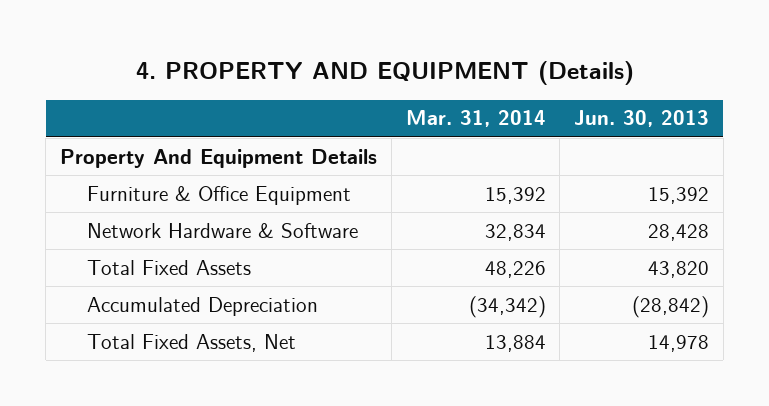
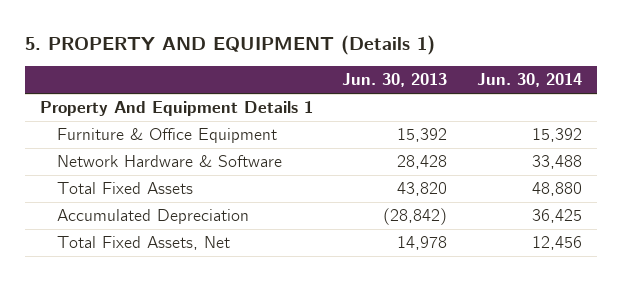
- 4. PROPERTY AND EQUIPMENT (Details)
+ 5. PROPERTY AND EQUIPMENT (Details 1)
- | Mar. 31, 2014 | Jun. 30, 2013
+ | Jun. 30, 2013 | Jun. 30, 2014
- Property And Equipment Details
+ Property And Equipment Details 1

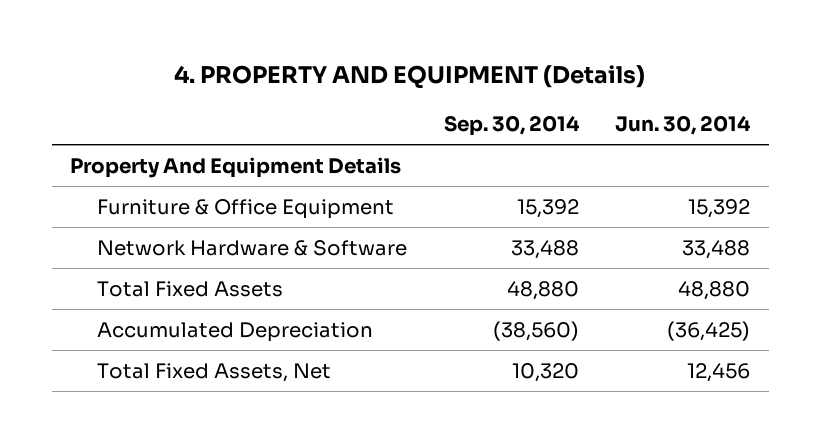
- 5. PROPERTY AND EQUIPMENT (Details 1)
+ 4. PROPERTY AND EQUIPMENT (Details)
- | Jun. 30, 2013 | Jun. 30, 2014
+ | Sep. 30, 2014 | Jun. 30, 2014
- Property And Equipment Details 1
+ Property And Equipment Details
- Accumulated Depreciation | (28,842) | 36,425
+ Accumulated Depreciation | (38,560) | (36,425)

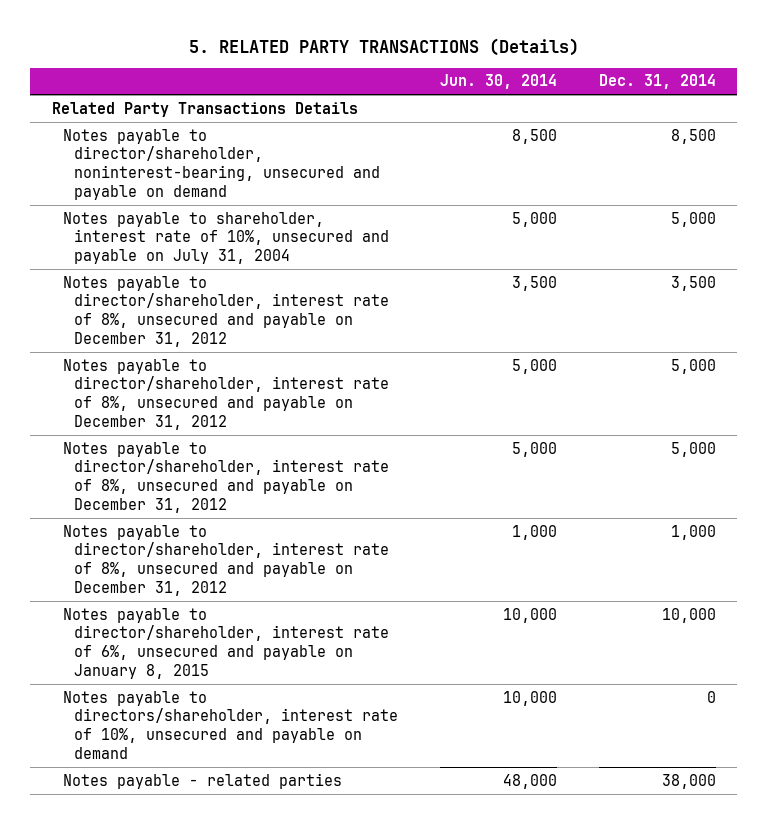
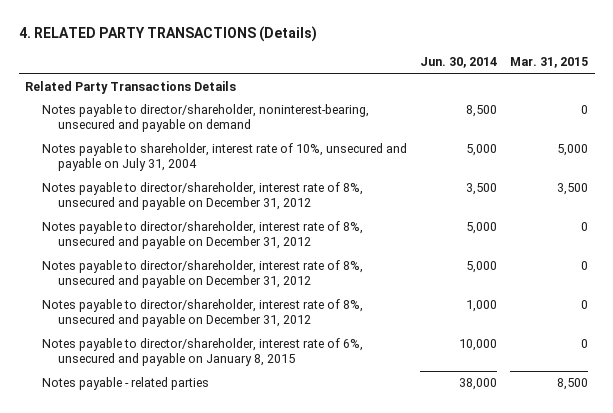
- 5. RELATED PARTY TRANSACTIONS (Details)
+ 4. RELATED PARTY TRANSACTIONS (Details)
- | Jun. 30, 2014 | Dec. 31, 2014
+ | Jun. 30, 2014 | Mar. 31, 2015
- Notes payable to directors/shareholder, interest rate of 10%, unsecured and payable on demand | 10,000 | 0
- Notes payable - related parties | 48,000 | 38,000
+ Notes payable - related parties | 38,000 | 8,500

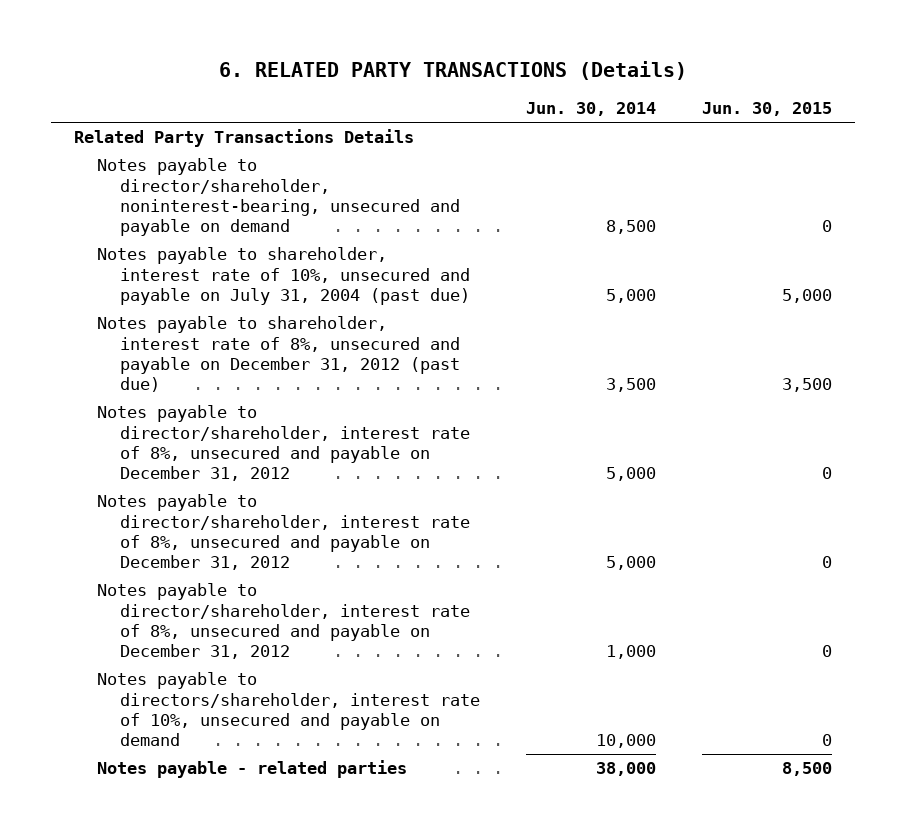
- 4. RELATED PARTY TRANSACTIONS (Details)
+ 6. RELATED PARTY TRANSACTIONS (Details)
- | Jun. 30, 2014 | Mar. 31, 2015
+ | Jun. 30, 2014 | Jun. 30, 2015
- Notes payable to shareholder, interest rate of 10%, unsecured and payable on July 31, 2004 | 5,000 | 5,000
- Notes payable to director/shareholder, interest rate of 8%, unsecured and payable on December 31, 2012 | 3,500 | 3,500
+ Notes payable to shareholder, interest rate of 10%, unsecured and payable on July 31, 2004 (past due) | 5,000 | 5,000
+ Notes payable to shareholder, interest rate of 8%, unsecured and payable on December 31, 2012 (past due) | 3,500 | 3,500
- Notes payable to director/shareholder, interest rate of 6%, unsecured and payable on January 8, 2015 | 10,000 | 0
+ Notes payable to directors/shareholder, interest rate of 10%, unsecured and payable on demand | 10,000 | 0

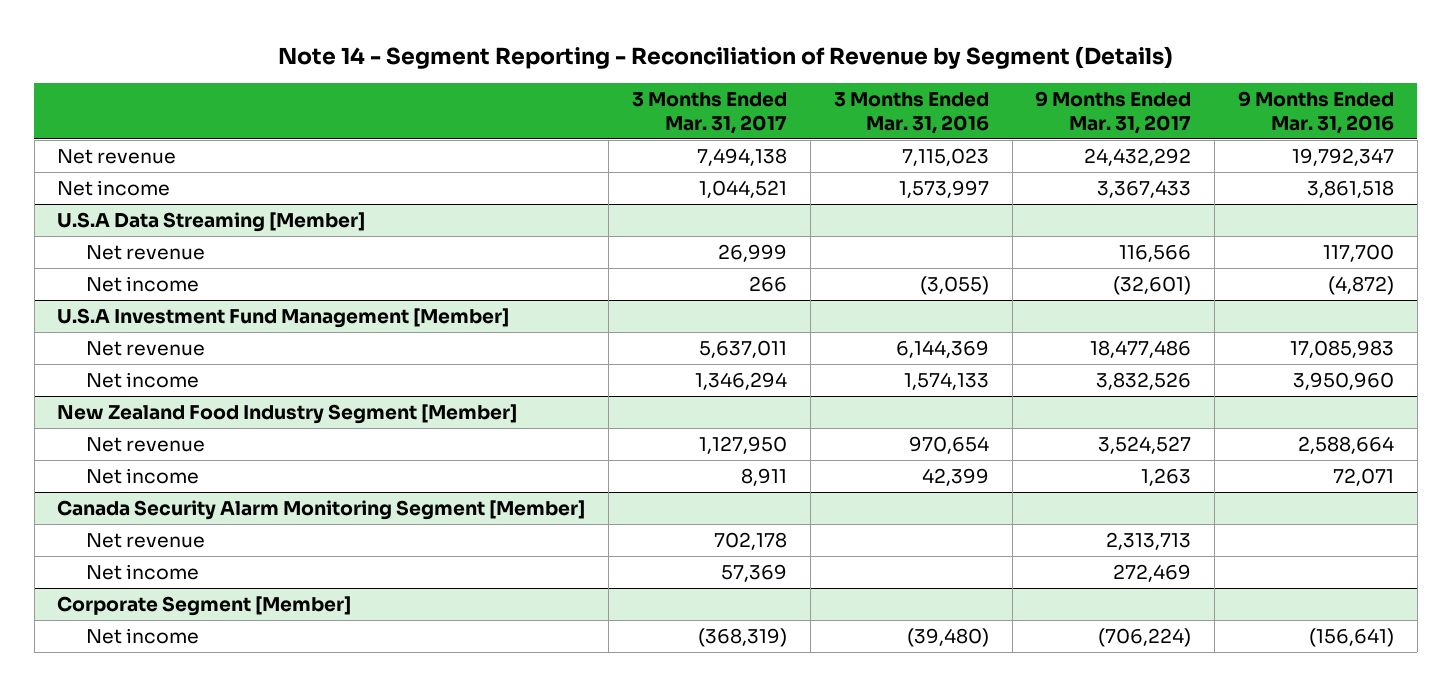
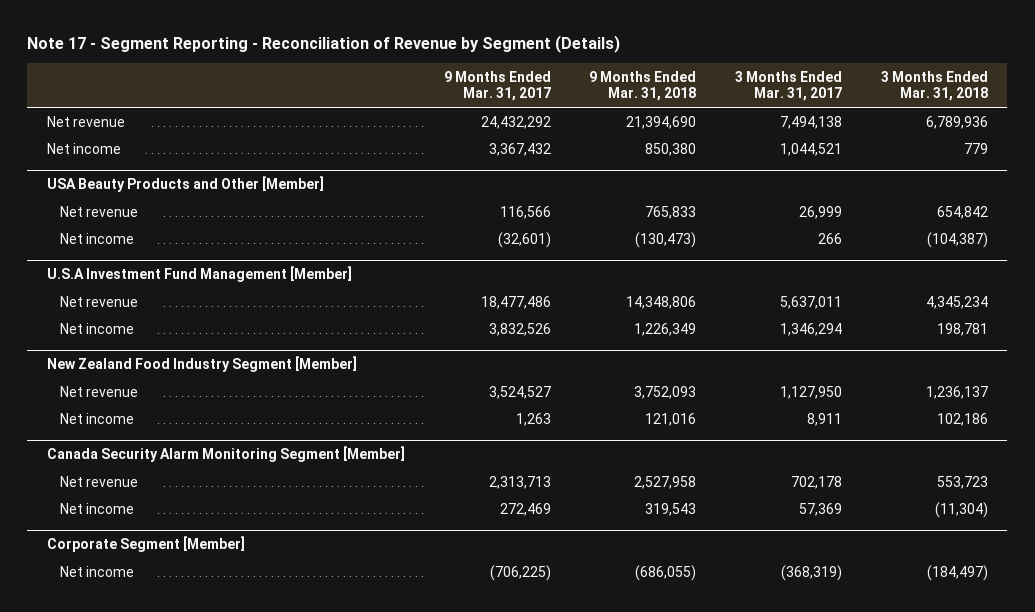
- Note 14 - Segment Reporting - Reconciliation of Revenue by Segment (Details)
+ Note 17 - Segment Reporting - Reconciliation of Revenue by Segment (Details)
- | 3 Months Ended Mar. 31, 2017 | 3 Months Ended Mar. 31, 2016 | 9 Months Ended Mar. 31, 2017 | 9 Months Ended Mar. 31, 2016
+ | 9 Months Ended Mar. 31, 2017 | 9 Months Ended Mar. 31, 2018 | 3 Months Ended Mar. 31, 2017 | 3 Months Ended Mar. 31, 2018
- Net income | 1,044,521 | 1,573,997 | 3,367,433 | 3,861,518
- U.S.A Data Streaming [Member]
+ Net income | 3,367,432 | 850,380 | 1,044,521 | 779
+ USA Beauty Products and Other [Member]
@ Corporate Segment [Member]
- Net income | (368,319) | (39,480) | (706,224) | (156,641)
+ Net income | (706,225) | (686,055) | (368,319) | (184,497)

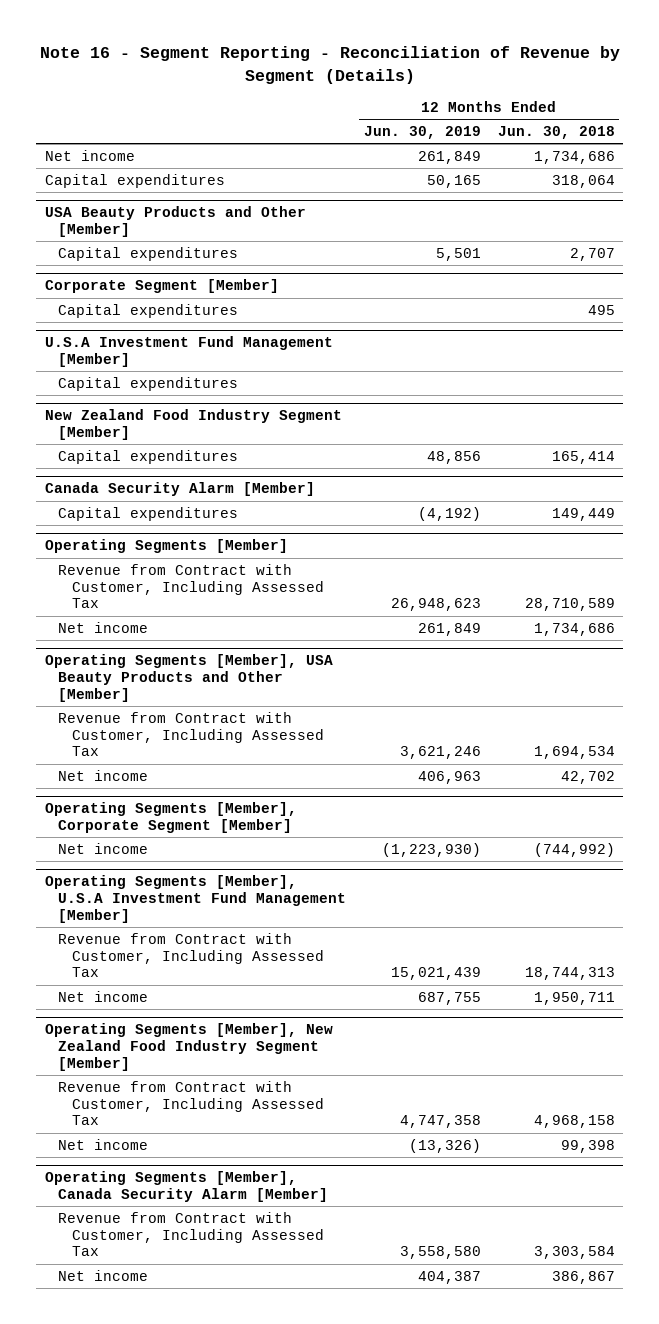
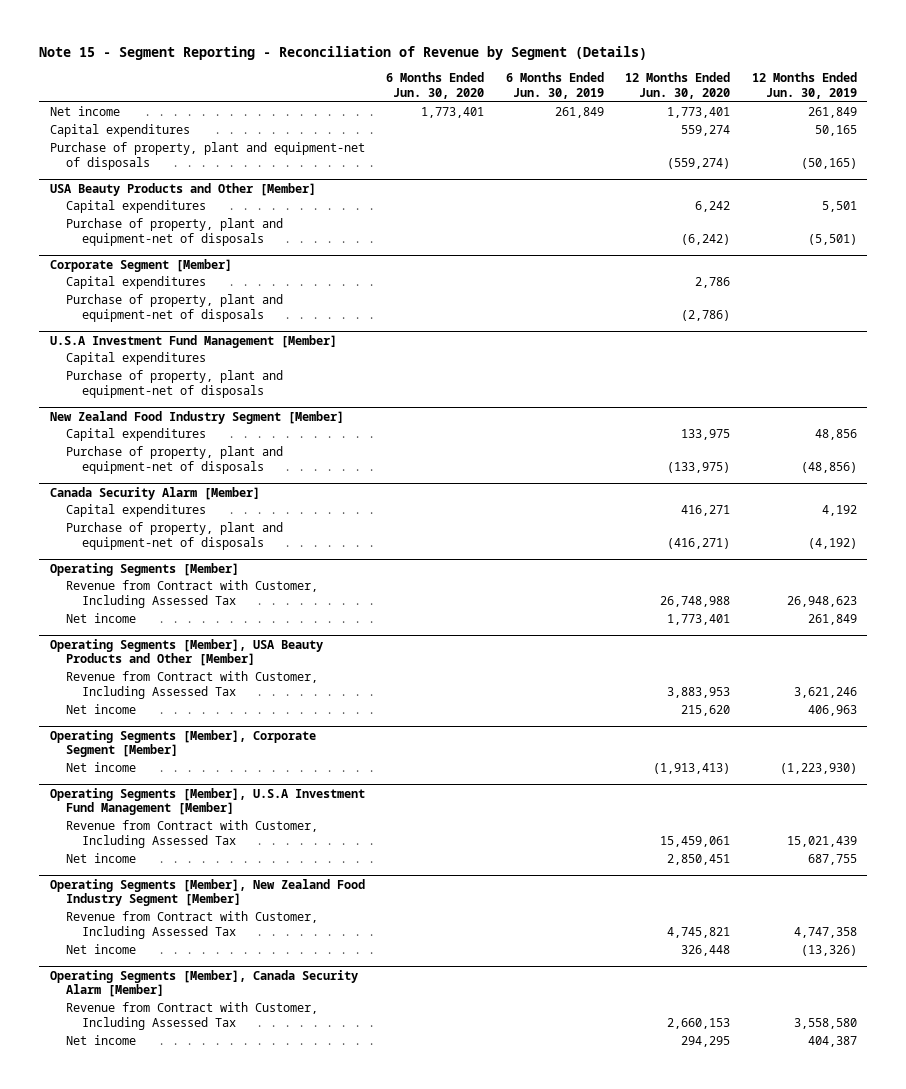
- Note 16 - Segment Reporting - Reconciliation of Revenue by Segment (Details)
+ Note 15 - Segment Reporting - Reconciliation of Revenue by Segment (Details)
- | 12 Months Ended Jun. 30, 2019 | 12 Months Ended Jun. 30, 2018
+ | 6 Months Ended Jun. 30, 2020 | 6 Months Ended Jun. 30, 2019 | 12 Months Ended Jun. 30, 2020 | 12 Months Ended Jun. 30, 2019
+ Purchase of property, plant and equipment-net of disposals | | | (559,274) | (50,165)
@ USA Beauty Products and Other [Member]
+ Purchase of property, plant and equipment-net of disposals | | | (6,242) | (5,501)
@ Corporate Segment [Member]
+ Purchase of property, plant and equipment-net of disposals | | | (2,786) |
@ U.S.A Investment Fund Management [Member]
+ Purchase of property, plant and equipment-net of disposals
@ New Zealand Food Industry Segment [Member]
+ Purchase of property, plant and equipment-net of disposals | | | (133,975) | (48,856)
@ Canada Security Alarm [Member]
- Capital expenditures | (4,192) | 149,449
+ Capital expenditures | | | 416,271 | 4,192
+ Purchase of property, plant and equipment-net of disposals | | | (416,271) | (4,192)

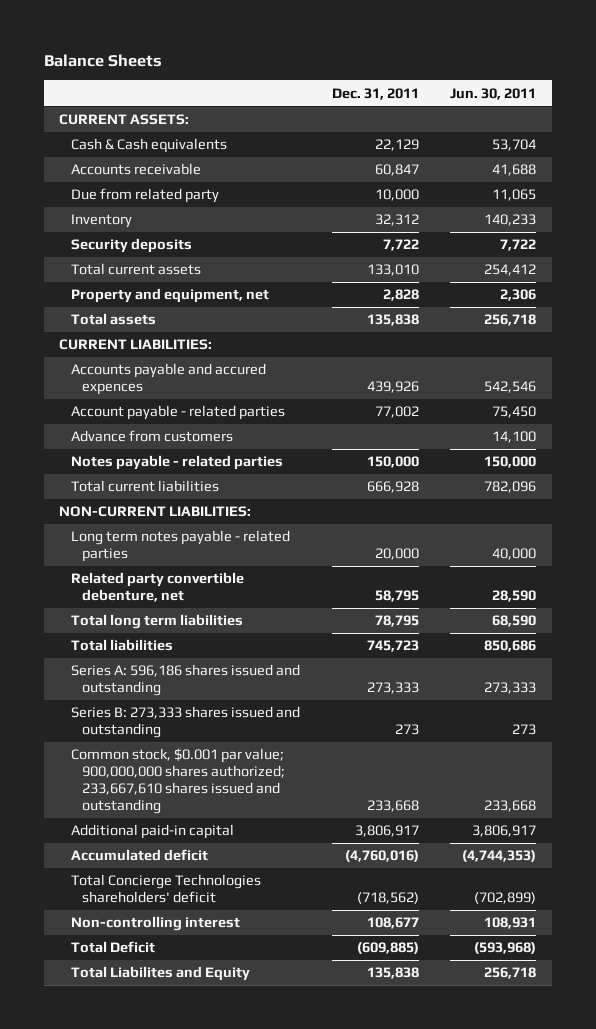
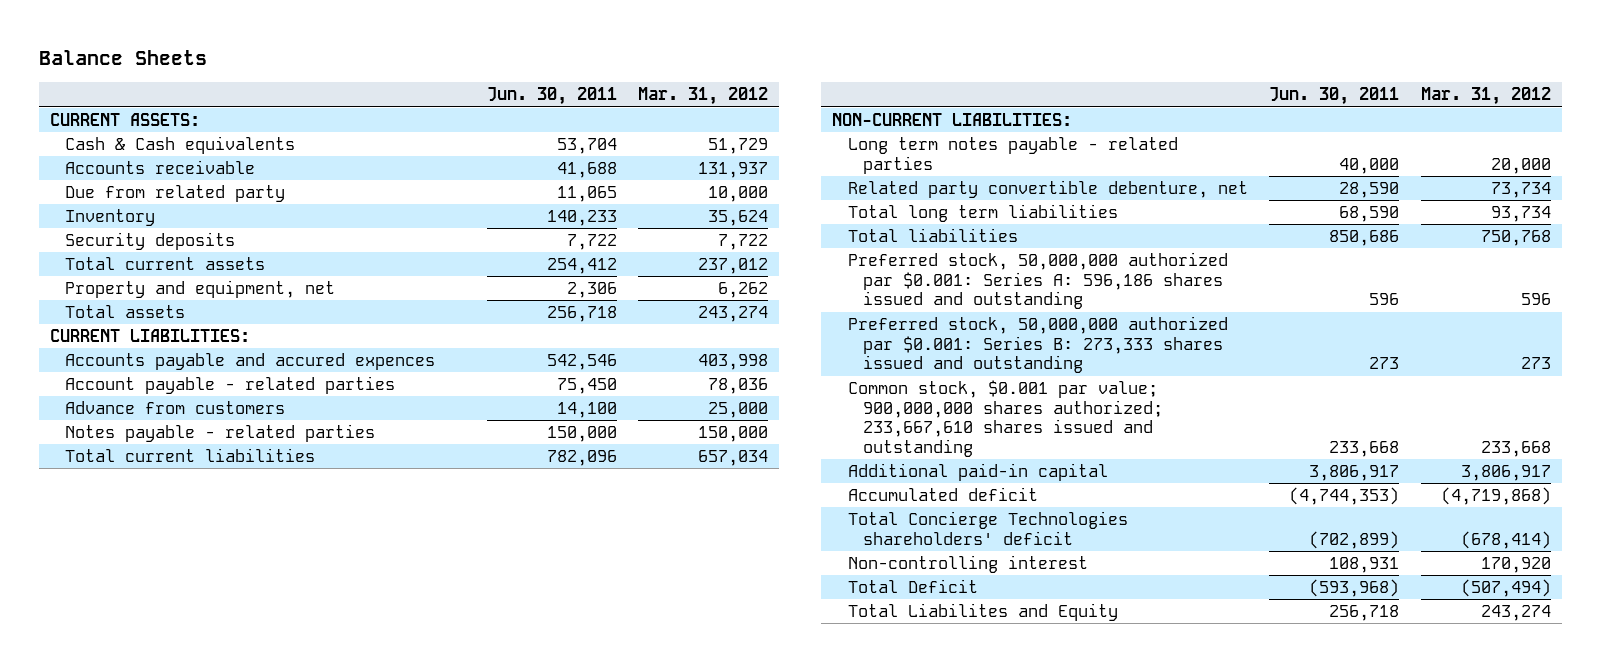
- | Dec. 31, 2011 | Jun. 30, 2011
+ | Jun. 30, 2011 | Mar. 31, 2012
- Series A: 596,186 shares issued and outstanding | 273,333 | 273,333
- Series B: 273,333 shares issued and outstanding | 273 | 273
+ Preferred stock, 50,000,000 authorized par $0.001: Series A: 596,186 shares issued and outstanding | 596 | 596
+ Preferred stock, 50,000,000 authorized par $0.001: Series B: 273,333 shares issued and outstanding | 273 | 273

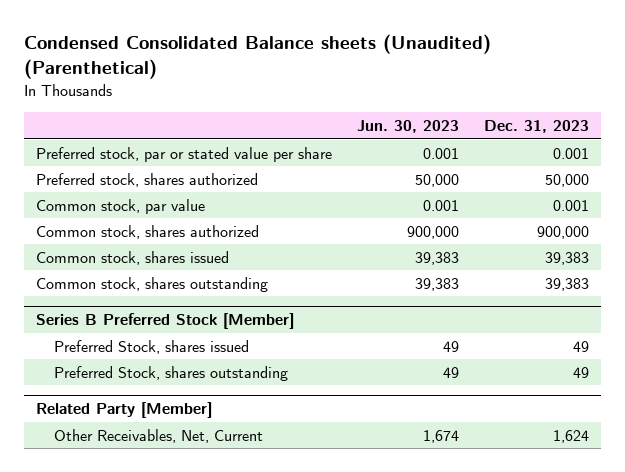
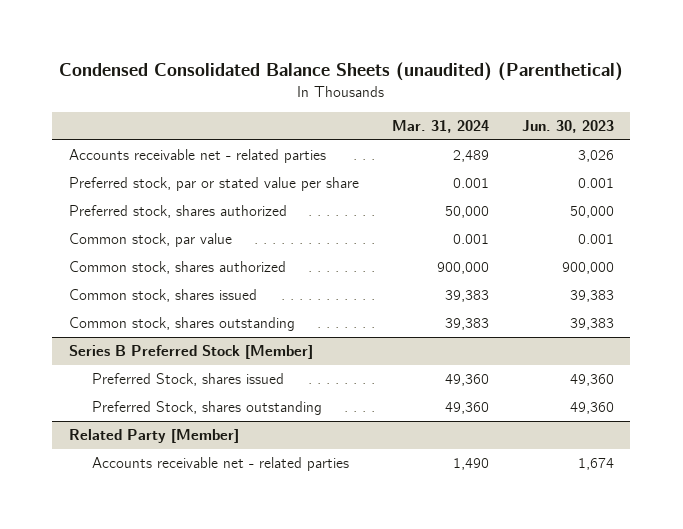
- Condensed Consolidated Balance sheets (Unaudited) (Parenthetical)
+ Condensed Consolidated Balance Sheets (unaudited) (Parenthetical)
- | Jun. 30, 2023 | Dec. 31, 2023
+ | Mar. 31, 2024 | Jun. 30, 2023
+ Accounts receivable net - related parties | 2,489 | 3,026
@ Series B Preferred Stock [Member]
- Preferred Stock, shares issued | 49 | 49
- Preferred Stock, shares outstanding | 49 | 49
+ Preferred Stock, shares issued | 49,360 | 49,360
+ Preferred Stock, shares outstanding | 49,360 | 49,360
@ Related Party [Member]
- Other Receivables, Net, Current | 1,674 | 1,624
+ Accounts receivable net - related parties | 1,490 | 1,674

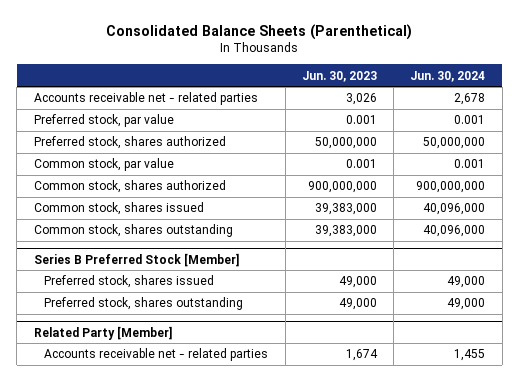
- Condensed Consolidated Balance Sheets (unaudited) (Parenthetical)
+ Consolidated Balance Sheets (Parenthetical)
- | Mar. 31, 2024 | Jun. 30, 2023
+ | Jun. 30, 2023 | Jun. 30, 2024
- Preferred stock, par or stated value per share | 0.001 | 0.001
- Preferred stock, shares authorized | 50,000 | 50,000
+ Preferred stock, par value | 0.001 | 0.001
+ Preferred stock, shares authorized | 50,000,000 | 50,000,000
- Common stock, shares authorized | 900,000 | 900,000
- Common stock, shares issued | 39,383 | 39,383
- Common stock, shares outstanding | 39,383 | 39,383
+ Common stock, shares authorized | 900,000,000 | 900,000,000
+ Common stock, shares issued | 39,383,000 | 40,096,000
+ Common stock, shares outstanding | 39,383,000 | 40,096,000
@ Series B Preferred Stock [Member]
- Preferred Stock, shares issued | 49,360 | 49,360
- Preferred Stock, shares outstanding | 49,360 | 49,360
+ Preferred stock, shares issued | 49,000 | 49,000
+ Preferred stock, shares outstanding | 49,000 | 49,000

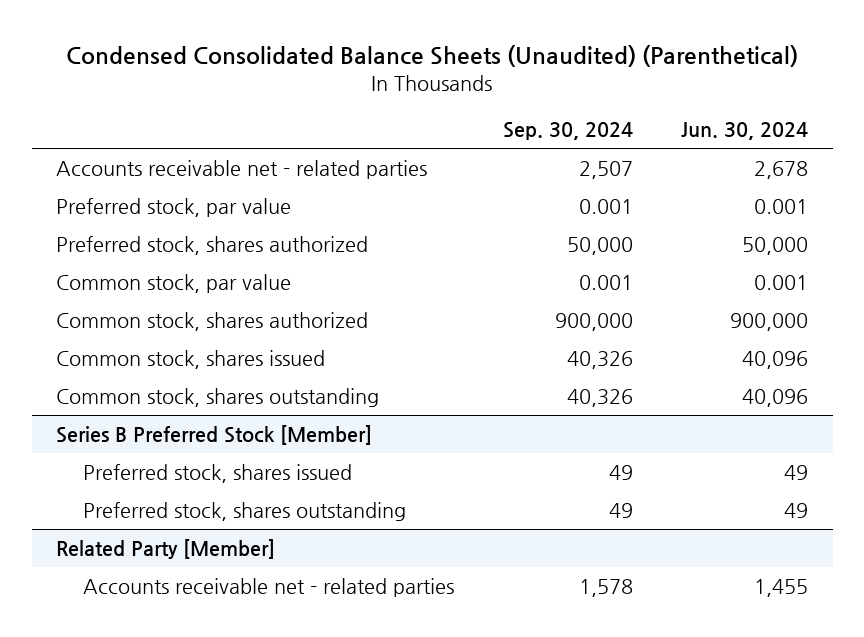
- Consolidated Balance Sheets (Parenthetical)
+ Condensed Consolidated Balance Sheets (Unaudited) (Parenthetical)
- | Jun. 30, 2023 | Jun. 30, 2024
+ | Sep. 30, 2024 | Jun. 30, 2024
- Preferred stock, shares authorized | 50,000,000 | 50,000,000
+ Preferred stock, shares authorized | 50,000 | 50,000
- Common stock, shares authorized | 900,000,000 | 900,000,000
- Common stock, shares issued | 39,383,000 | 40,096,000
- Common stock, shares outstanding | 39,383,000 | 40,096,000
+ Common stock, shares authorized | 900,000 | 900,000
+ Common stock, shares issued | 40,326 | 40,096
+ Common stock, shares outstanding | 40,326 | 40,096
@ Series B Preferred Stock [Member]
- Preferred stock, shares issued | 49,000 | 49,000
- Preferred stock, shares outstanding | 49,000 | 49,000
+ Preferred stock, shares issued | 49 | 49
+ Preferred stock, shares outstanding | 49 | 49

